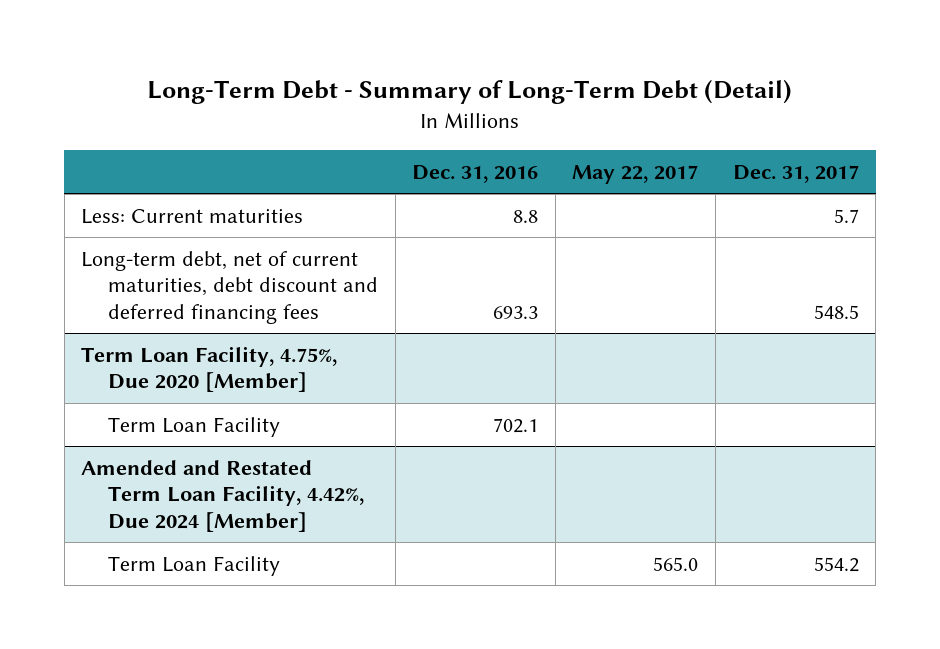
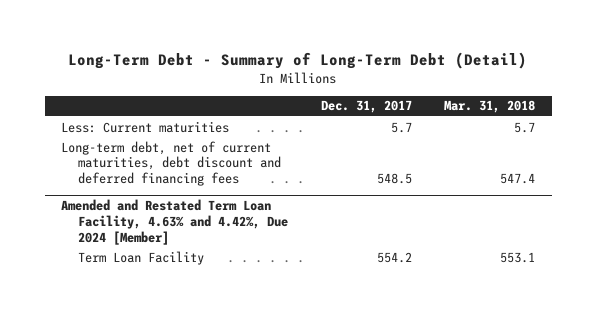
- | Dec. 31, 2016 | May 22, 2017 | Dec. 31, 2017
+ | Dec. 31, 2017 | Mar. 31, 2018
- Term Loan Facility, 4.75%, Due 2020 [Member]
- Term Loan Facility | 702.1 | |
- Amended and Restated Term Loan Facility, 4.42%, Due 2024 [Member]
+ Amended and Restated Term Loan Facility, 4.63% and 4.42%, Due 2024 [Member]

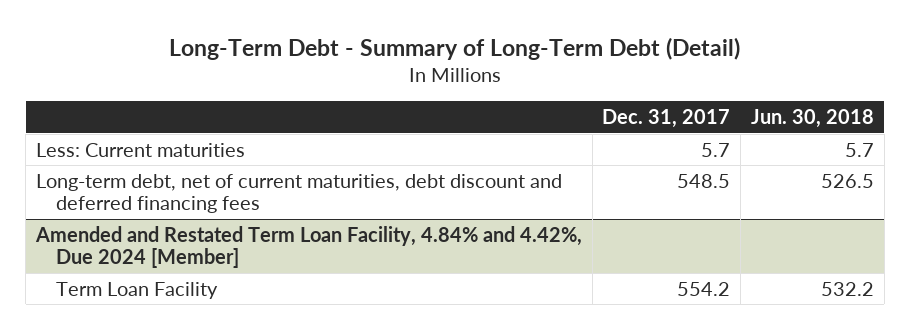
- | Dec. 31, 2017 | Mar. 31, 2018
+ | Dec. 31, 2017 | Jun. 30, 2018
- Amended and Restated Term Loan Facility, 4.63% and 4.42%, Due 2024 [Member]
+ Amended and Restated Term Loan Facility, 4.84% and 4.42%, Due 2024 [Member]

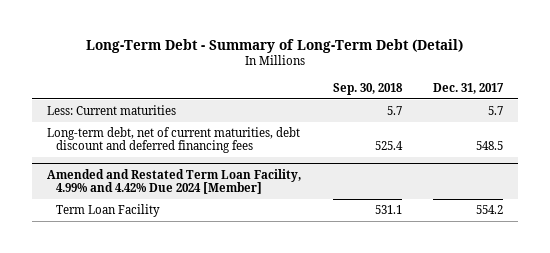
- | Dec. 31, 2017 | Jun. 30, 2018
+ | Sep. 30, 2018 | Dec. 31, 2017
- Amended and Restated Term Loan Facility, 4.84% and 4.42%, Due 2024 [Member]
+ Amended and Restated Term Loan Facility, 4.99% and 4.42% Due 2024 [Member]

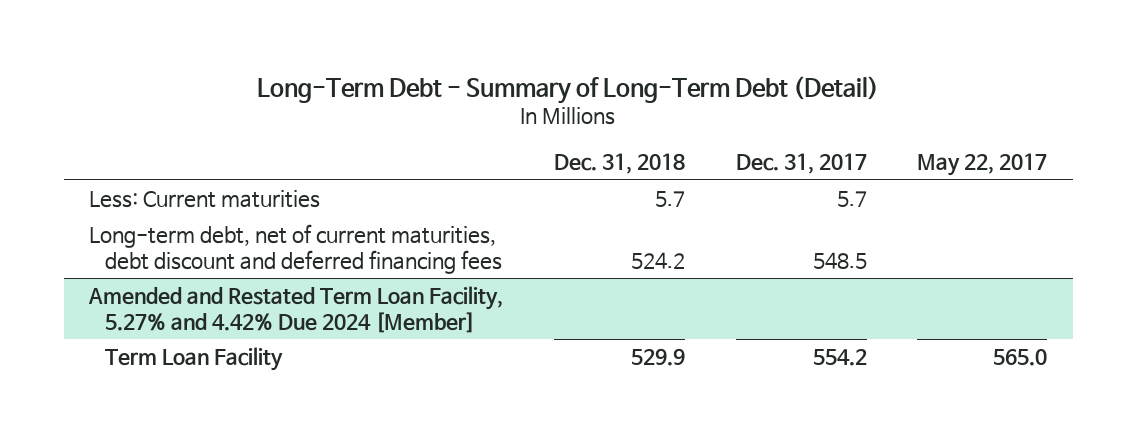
- | Sep. 30, 2018 | Dec. 31, 2017
+ | Dec. 31, 2018 | Dec. 31, 2017 | May 22, 2017
- Amended and Restated Term Loan Facility, 4.99% and 4.42% Due 2024 [Member]
+ Amended and Restated Term Loan Facility, 5.27% and 4.42% Due 2024 [Member]

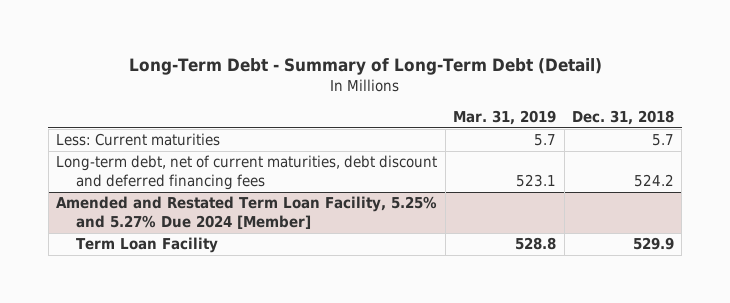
- | Dec. 31, 2018 | Dec. 31, 2017 | May 22, 2017
+ | Mar. 31, 2019 | Dec. 31, 2018
- Amended and Restated Term Loan Facility, 5.27% and 4.42% Due 2024 [Member]
+ Amended and Restated Term Loan Facility, 5.25% and 5.27% Due 2024 [Member]

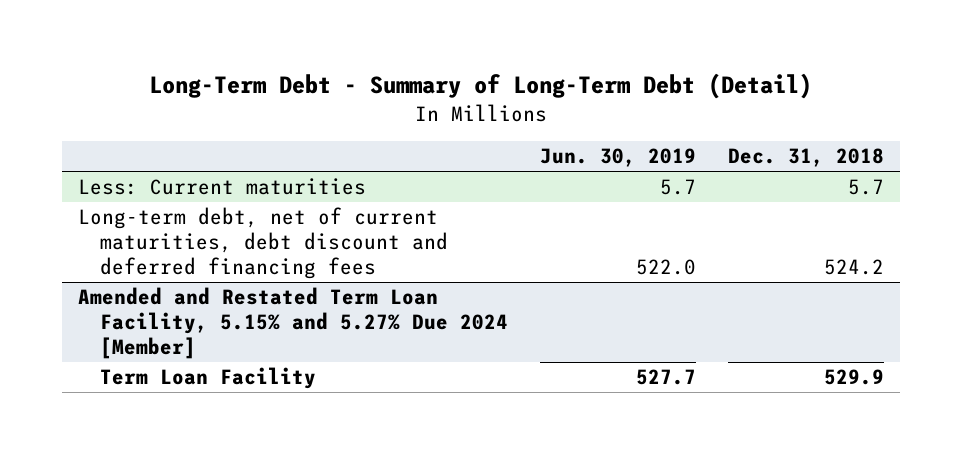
- | Mar. 31, 2019 | Dec. 31, 2018
+ | Jun. 30, 2019 | Dec. 31, 2018
- Amended and Restated Term Loan Facility, 5.25% and 5.27% Due 2024 [Member]
+ Amended and Restated Term Loan Facility, 5.15% and 5.27% Due 2024 [Member]

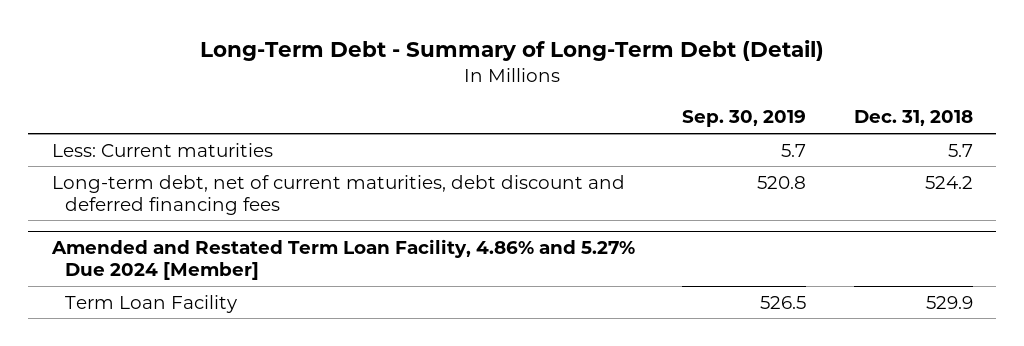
- | Jun. 30, 2019 | Dec. 31, 2018
+ | Sep. 30, 2019 | Dec. 31, 2018
- Amended and Restated Term Loan Facility, 5.15% and 5.27% Due 2024 [Member]
+ Amended and Restated Term Loan Facility, 4.86% and 5.27% Due 2024 [Member]

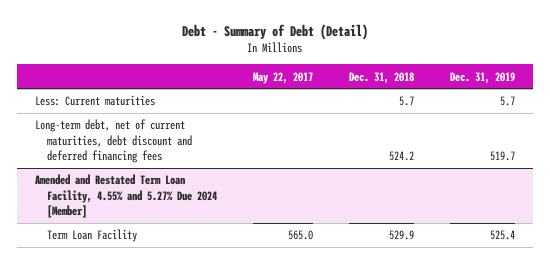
- Long-Term Debt - Summary of Long-Term Debt (Detail)
+ Debt - Summary of Debt (Detail)
- | Sep. 30, 2019 | Dec. 31, 2018
+ | May 22, 2017 | Dec. 31, 2018 | Dec. 31, 2019
- Amended and Restated Term Loan Facility, 4.86% and 5.27% Due 2024 [Member]
+ Amended and Restated Term Loan Facility, 4.55% and 5.27% Due 2024 [Member]

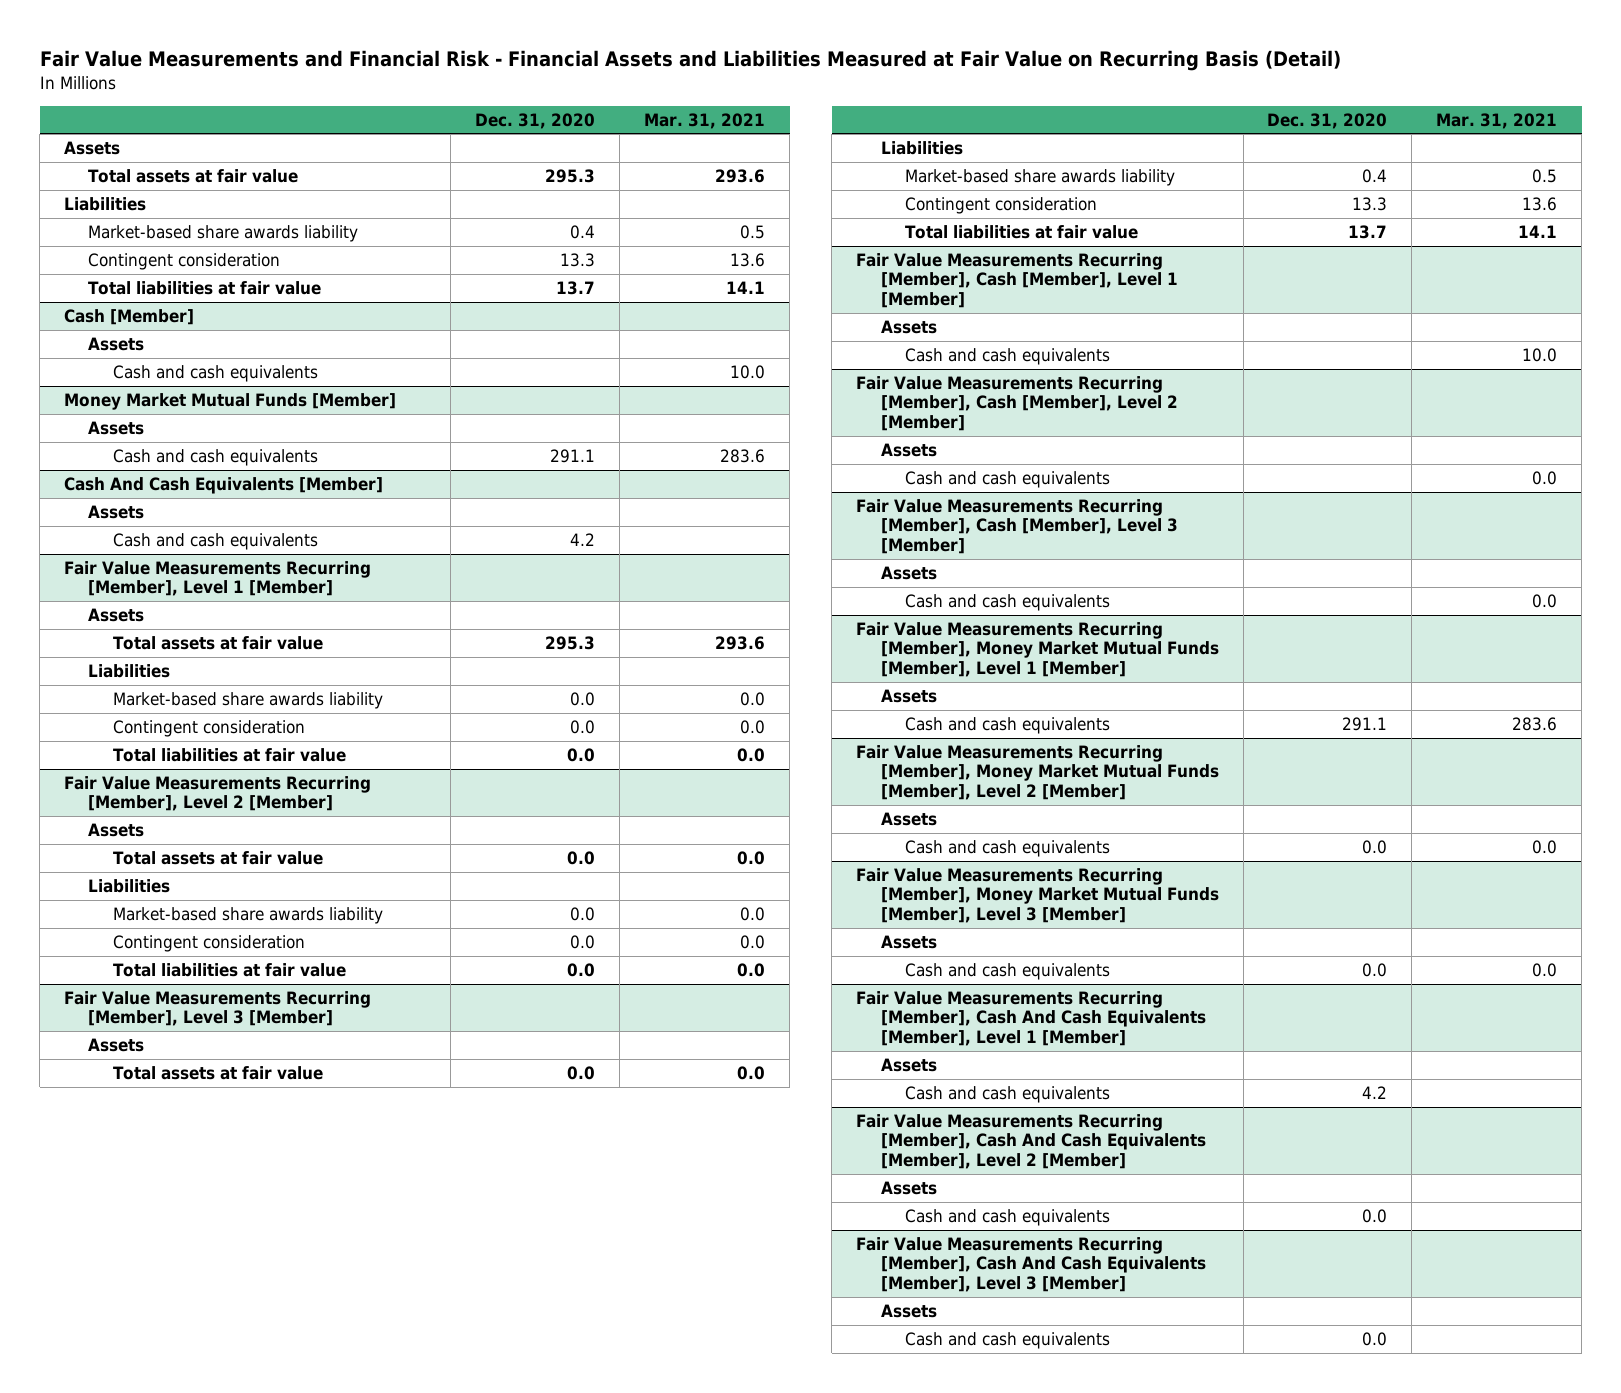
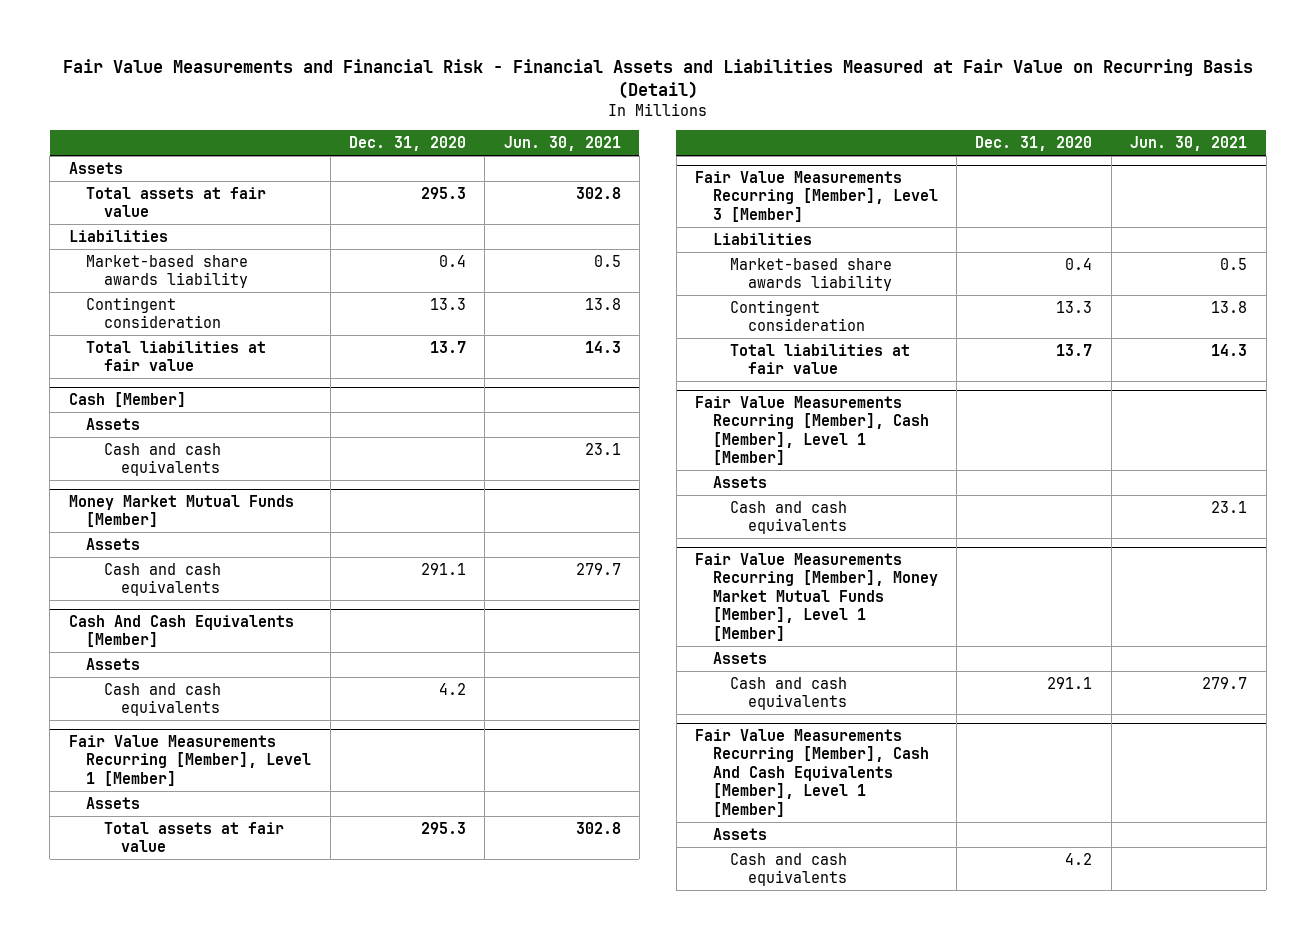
- | Dec. 31, 2020 | Mar. 31, 2021
+ | Dec. 31, 2020 | Jun. 30, 2021
@ Fair Value Measurements Recurring [Member], Level 1 [Member]
- Liabilities
- Market-based share awards liability | 0.0 | 0.0
- Contingent consideration | 0.0 | 0.0
- Total liabilities at fair value | 0.0 | 0.0
- Fair Value Measurements Recurring [Member], Level 2 [Member]
- Assets
- Total assets at fair value | 0.0 | 0.0
- Liabilities
- Market-based share awards liability | 0.0 | 0.0
- Contingent consideration | 0.0 | 0.0
- Total liabilities at fair value | 0.0 | 0.0
@ Fair Value Measurements Recurring [Member], Level 3 [Member]
- Assets
- Total assets at fair value | 0.0 | 0.0
- Fair Value Measurements Recurring [Member], Cash [Member], Level 2 [Member]
- Assets
- Cash and cash equivalents | | 0.0
- Fair Value Measurements Recurring [Member], Cash [Member], Level 3 [Member]
- Assets
- Cash and cash equivalents | | 0.0
- Fair Value Measurements Recurring [Member], Money Market Mutual Funds [Member], Level 2 [Member]
- Assets
- Cash and cash equivalents | 0.0 | 0.0
- Fair Value Measurements Recurring [Member], Money Market Mutual Funds [Member], Level 3 [Member]
- Assets
- Cash and cash equivalents | 0.0 | 0.0
- Fair Value Measurements Recurring [Member], Cash And Cash Equivalents [Member], Level 2 [Member]
- Assets
- Cash and cash equivalents | 0.0 |
- Fair Value Measurements Recurring [Member], Cash And Cash Equivalents [Member], Level 3 [Member]
- Assets
- Cash and cash equivalents | 0.0 |

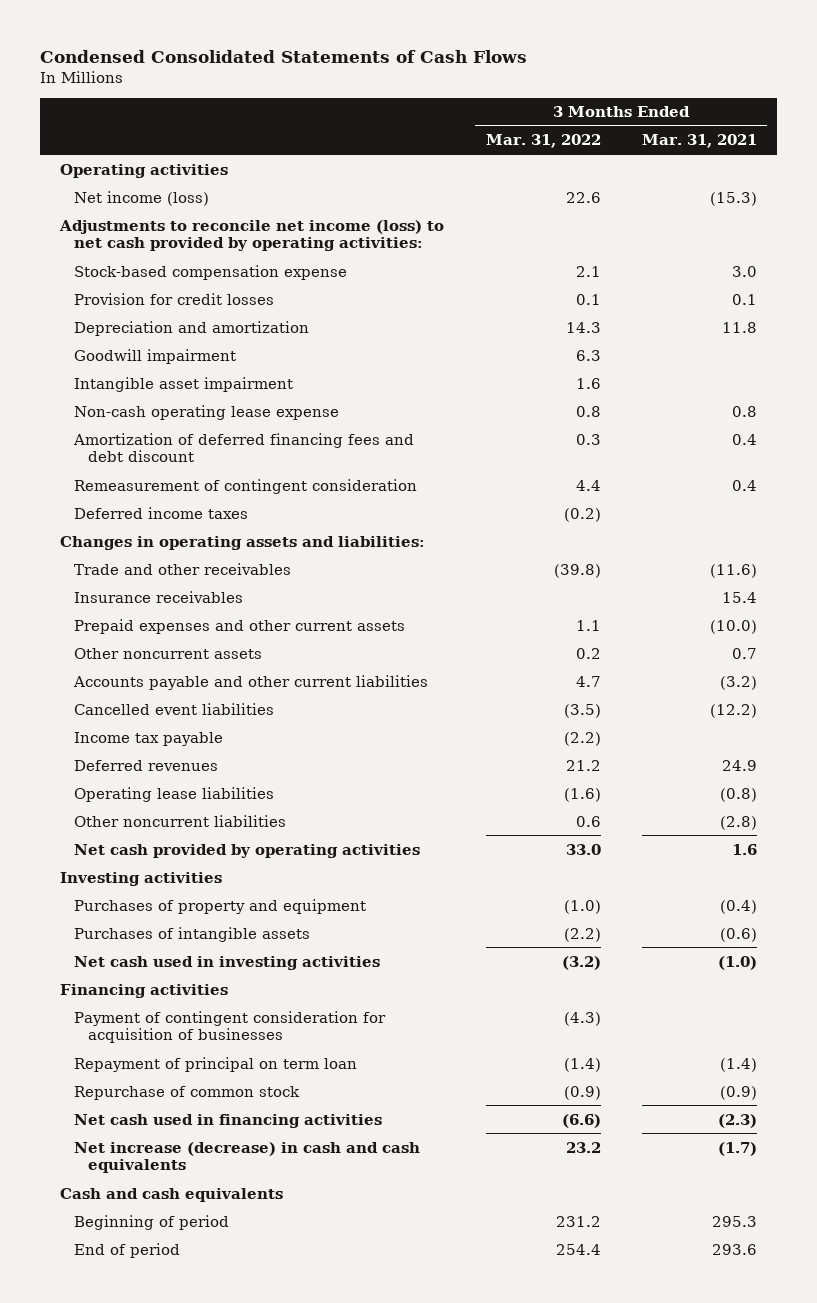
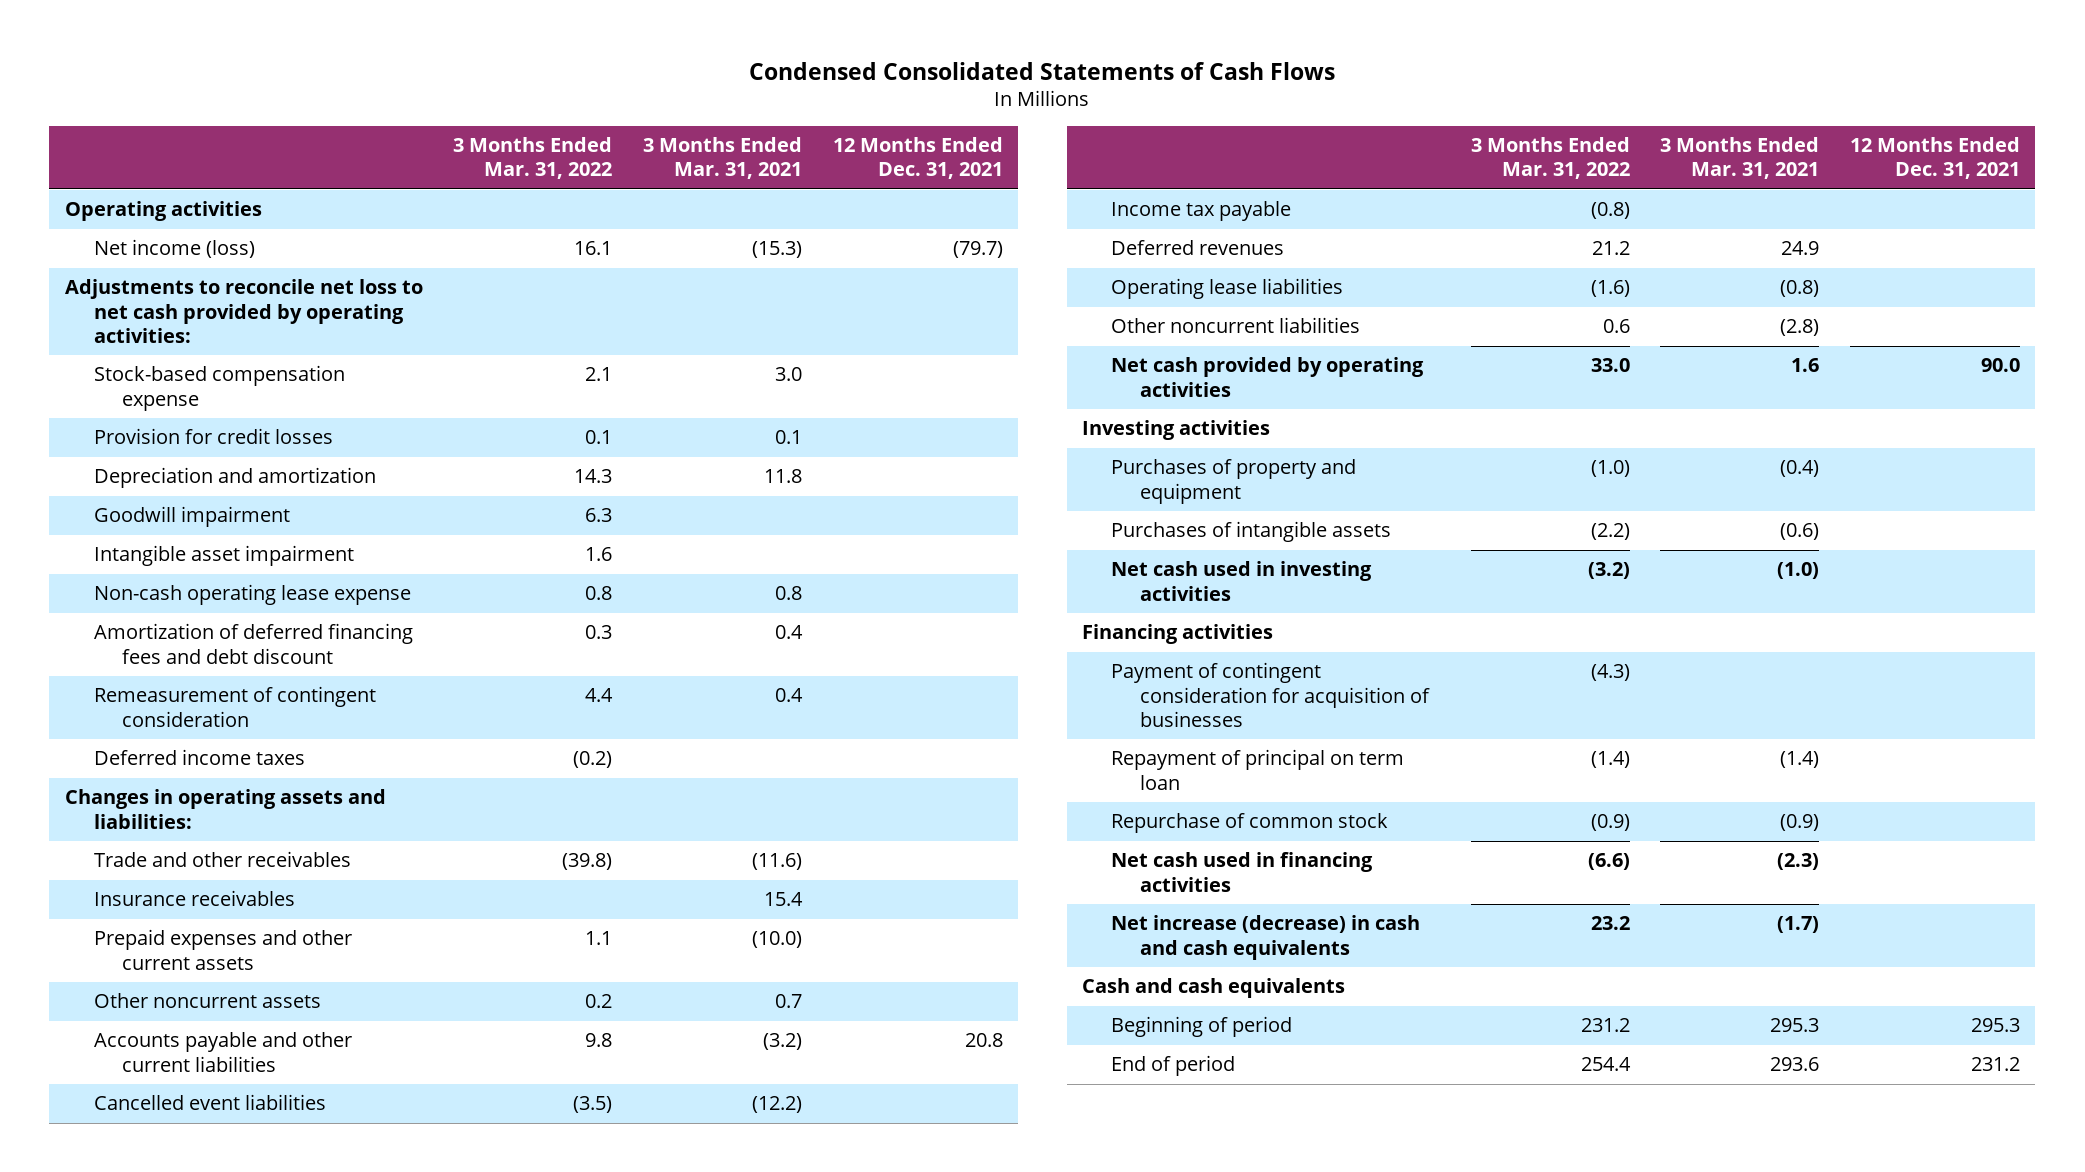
- | 3 Months Ended Mar. 31, 2022 | 3 Months Ended Mar. 31, 2021
+ | 3 Months Ended Mar. 31, 2022 | 3 Months Ended Mar. 31, 2021 | 12 Months Ended Dec. 31, 2021
- Net income (loss) | 22.6 | (15.3)
- Adjustments to reconcile net income (loss) to net cash provided by operating activities:
+ Net income (loss) | 16.1 | (15.3) | (79.7)
+ Adjustments to reconcile net loss to net cash provided by operating activities:
- Accounts payable and other current liabilities | 4.7 | (3.2)
+ Accounts payable and other current liabilities | 9.8 | (3.2) | 20.8
- Income tax payable | (2.2) |
+ Income tax payable | (0.8) | |

